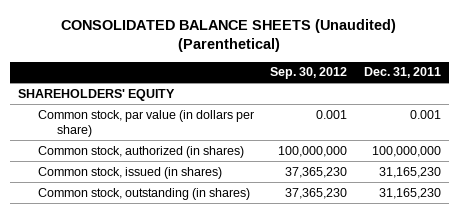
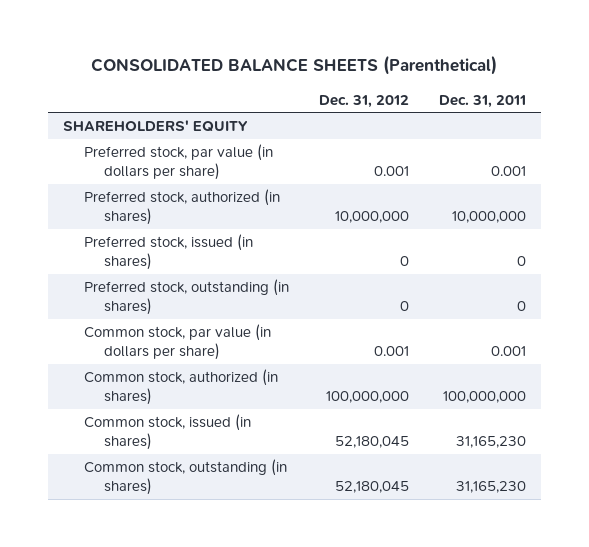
- CONSOLIDATED BALANCE SHEETS (Unaudited) (Parenthetical)
+ CONSOLIDATED BALANCE SHEETS (Parenthetical)
- | Sep. 30, 2012 | Dec. 31, 2011
+ | Dec. 31, 2012 | Dec. 31, 2011
+ Preferred stock, par value (in dollars per share) | 0.001 | 0.001
+ Preferred stock, authorized (in shares) | 10,000,000 | 10,000,000
+ Preferred stock, issued (in shares) | 0 | 0
+ Preferred stock, outstanding (in shares) | 0 | 0

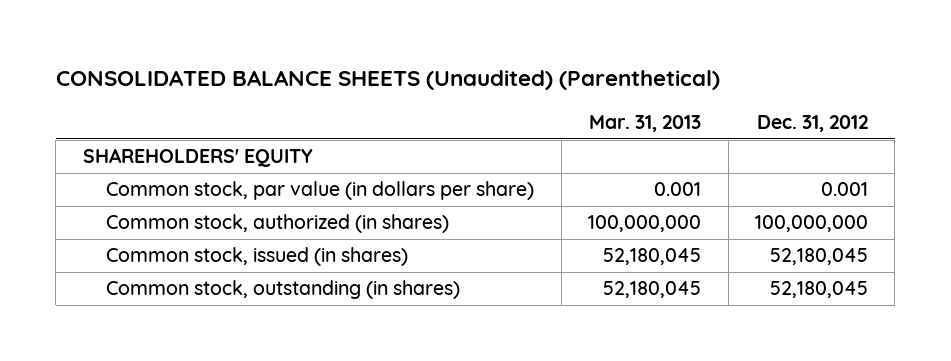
- CONSOLIDATED BALANCE SHEETS (Parenthetical)
+ CONSOLIDATED BALANCE SHEETS (Unaudited) (Parenthetical)
- | Dec. 31, 2012 | Dec. 31, 2011
+ | Mar. 31, 2013 | Dec. 31, 2012
- Preferred stock, par value (in dollars per share) | 0.001 | 0.001
- Preferred stock, authorized (in shares) | 10,000,000 | 10,000,000
- Preferred stock, issued (in shares) | 0 | 0
- Preferred stock, outstanding (in shares) | 0 | 0

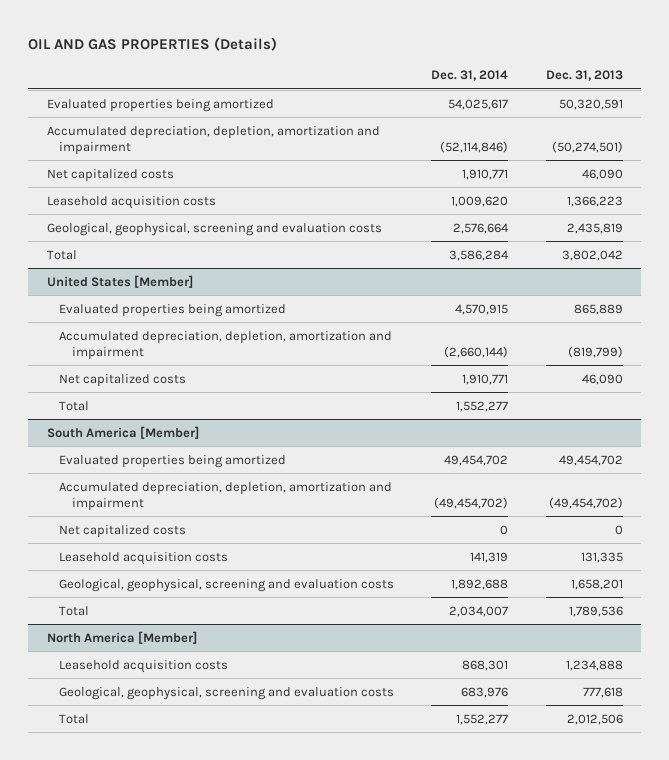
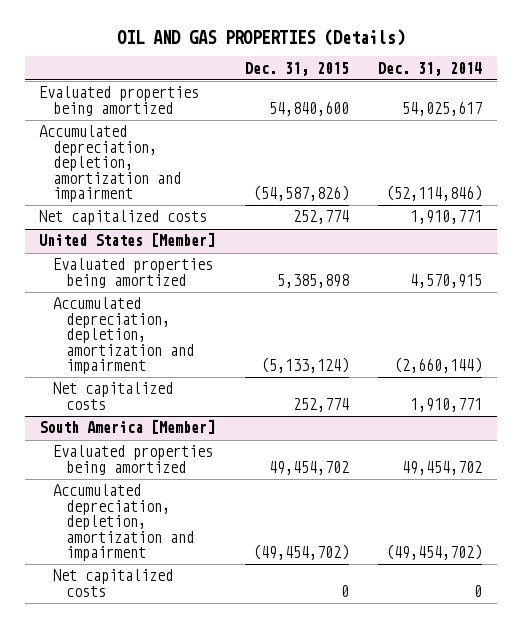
- | Dec. 31, 2014 | Dec. 31, 2013
+ | Dec. 31, 2015 | Dec. 31, 2014
- Leasehold acquisition costs | 1,009,620 | 1,366,223
- Geological, geophysical, screening and evaluation costs | 2,576,664 | 2,435,819
- Total | 3,586,284 | 3,802,042
@ United States [Member]
- Total | 1,552,277 |
@ South America [Member]
- Leasehold acquisition costs | 141,319 | 131,335
- Geological, geophysical, screening and evaluation costs | 1,892,688 | 1,658,201
- Total | 2,034,007 | 1,789,536
- North America [Member]
- Leasehold acquisition costs | 868,301 | 1,234,888
- Geological, geophysical, screening and evaluation costs | 683,976 | 777,618
- Total | 1,552,277 | 2,012,506

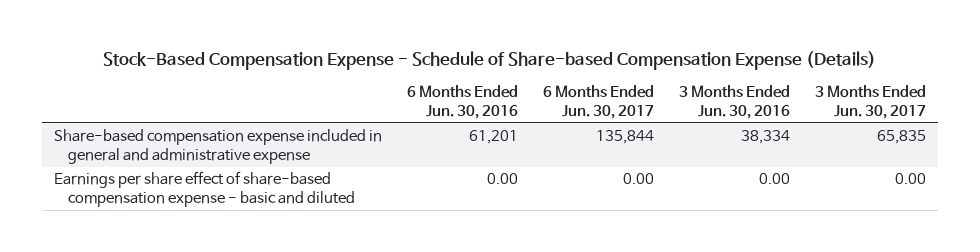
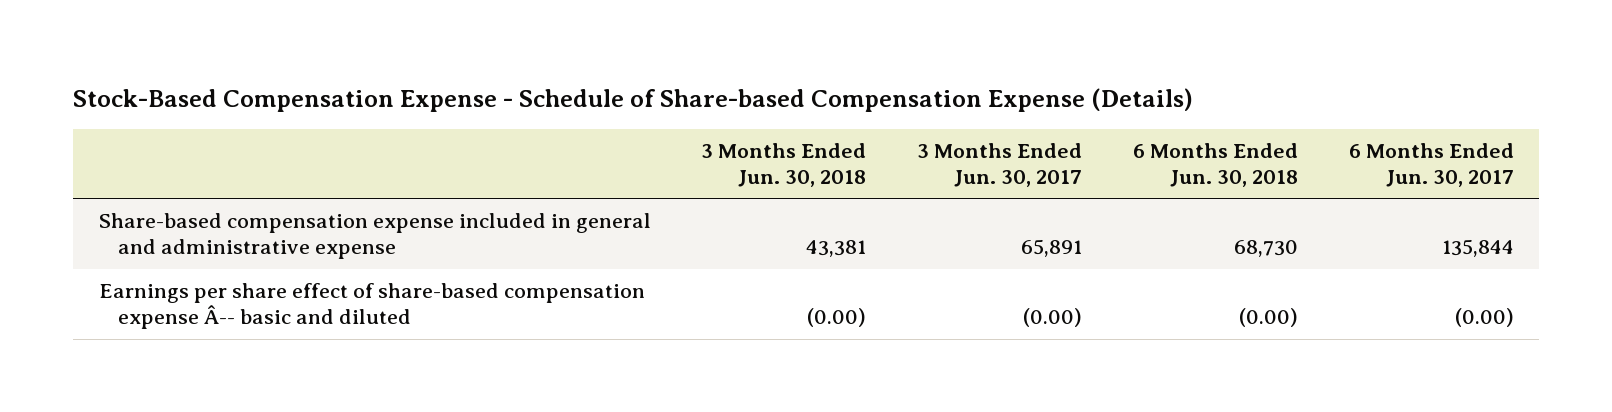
- | 6 Months Ended Jun. 30, 2016 | 6 Months Ended Jun. 30, 2017 | 3 Months Ended Jun. 30, 2016 | 3 Months Ended Jun. 30, 2017
+ | 3 Months Ended Jun. 30, 2018 | 3 Months Ended Jun. 30, 2017 | 6 Months Ended Jun. 30, 2018 | 6 Months Ended Jun. 30, 2017
- Share-based compensation expense included in general and administrative expense | 61,201 | 135,844 | 38,334 | 65,835
- Earnings per share effect of share-based compensation expense - basic and diluted | 0.00 | 0.00 | 0.00 | 0.00
+ Share-based compensation expense included in general and administrative expense | 43,381 | 65,891 | 68,730 | 135,844
+ Earnings per share effect of share-based compensation expense Â-- basic and diluted | (0.00) | (0.00) | (0.00) | (0.00)

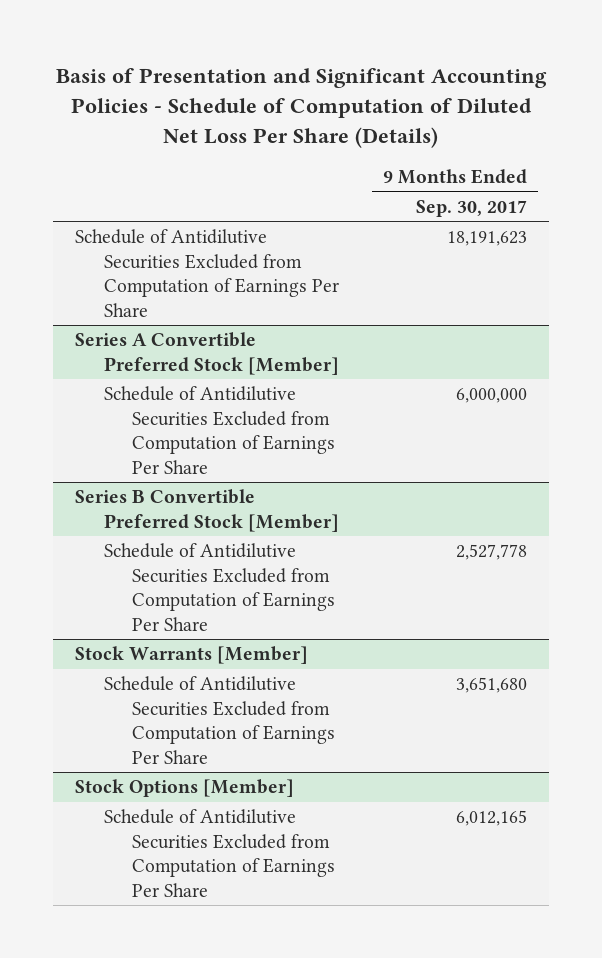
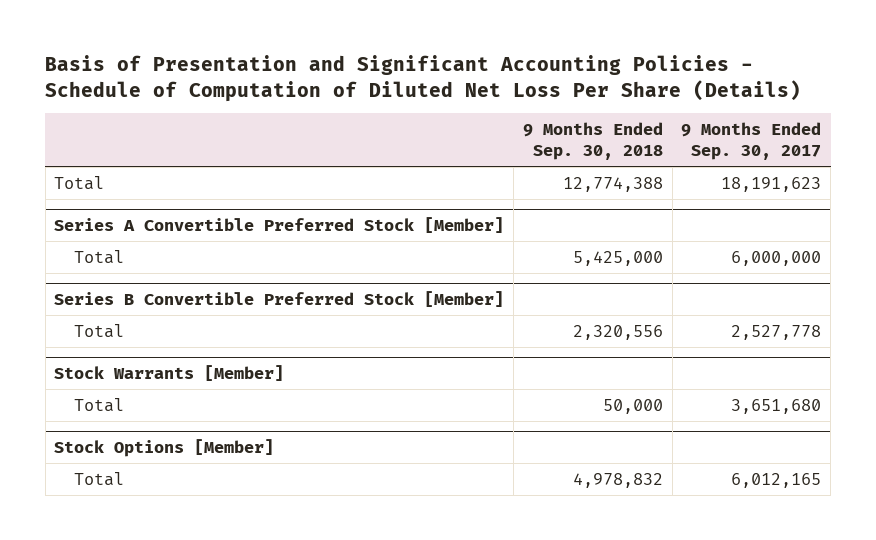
- | 9 Months Ended Sep. 30, 2017
+ | 9 Months Ended Sep. 30, 2018 | 9 Months Ended Sep. 30, 2017
- Schedule of Antidilutive Securities Excluded from Computation of Earnings Per Share | 18,191,623
+ Total | 12,774,388 | 18,191,623
@ Series A Convertible Preferred Stock [Member]
- Schedule of Antidilutive Securities Excluded from Computation of Earnings Per Share | 6,000,000
+ Total | 5,425,000 | 6,000,000
@ Series B Convertible Preferred Stock [Member]
- Schedule of Antidilutive Securities Excluded from Computation of Earnings Per Share | 2,527,778
+ Total | 2,320,556 | 2,527,778
@ Stock Warrants [Member]
- Schedule of Antidilutive Securities Excluded from Computation of Earnings Per Share | 3,651,680
+ Total | 50,000 | 3,651,680
@ Stock Options [Member]
- Schedule of Antidilutive Securities Excluded from Computation of Earnings Per Share | 6,012,165
+ Total | 4,978,832 | 6,012,165

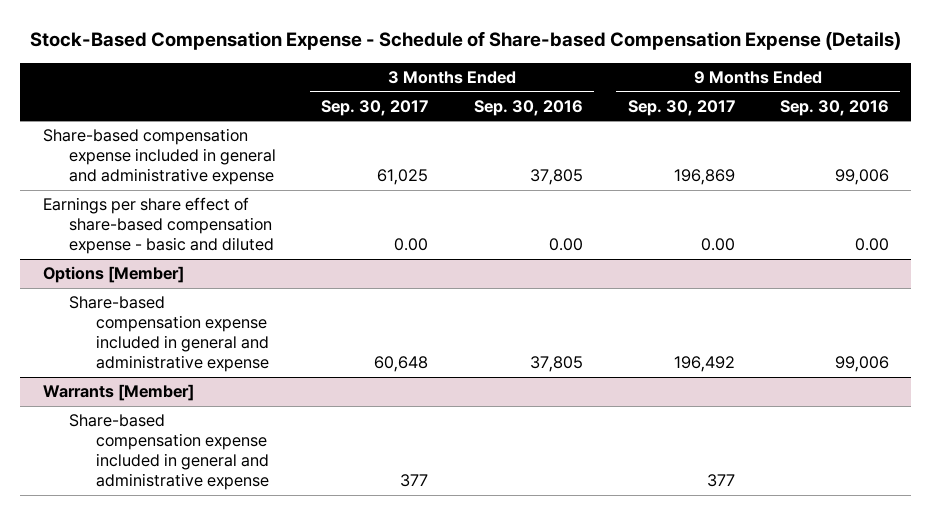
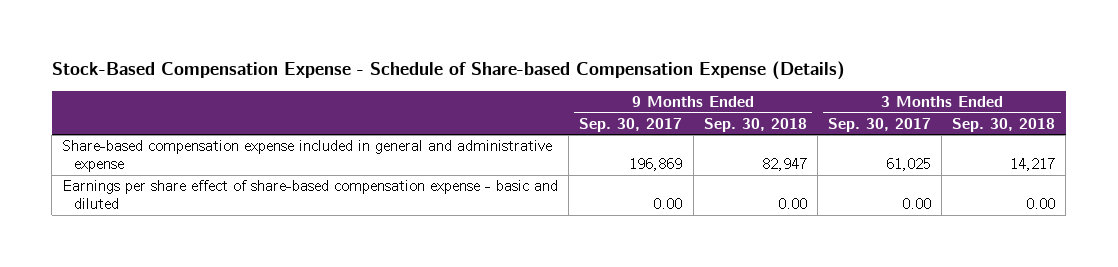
- | 3 Months Ended Sep. 30, 2017 | 3 Months Ended Sep. 30, 2016 | 9 Months Ended Sep. 30, 2017 | 9 Months Ended Sep. 30, 2016
+ | 9 Months Ended Sep. 30, 2017 | 9 Months Ended Sep. 30, 2018 | 3 Months Ended Sep. 30, 2017 | 3 Months Ended Sep. 30, 2018
- Options [Member]
- Share-based compensation expense included in general and administrative expense | 60,648 | 37,805 | 196,492 | 99,006
- Warrants [Member]
- Share-based compensation expense included in general and administrative expense | 377 | | 377 |

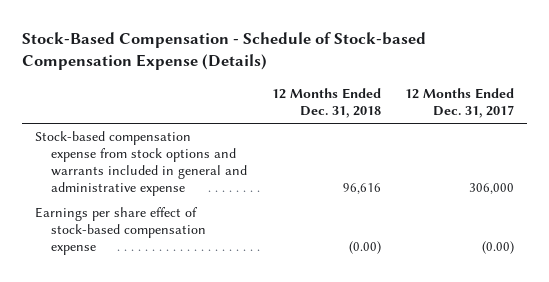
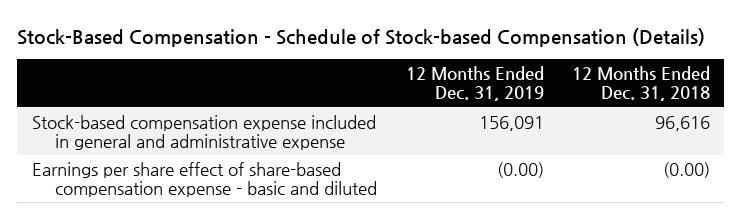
- Stock-Based Compensation - Schedule of Stock-based Compensation Expense (Details)
+ Stock-Based Compensation - Schedule of Stock-based Compensation (Details)
- | 12 Months Ended Dec. 31, 2018 | 12 Months Ended Dec. 31, 2017
+ | 12 Months Ended Dec. 31, 2019 | 12 Months Ended Dec. 31, 2018
- Stock-based compensation expense from stock options and warrants included in general and administrative expense | 96,616 | 306,000
- Earnings per share effect of stock-based compensation expense | (0.00) | (0.00)
+ Stock-based compensation expense included in general and administrative expense | 156,091 | 96,616
+ Earnings per share effect of share-based compensation expense - basic and diluted | (0.00) | (0.00)

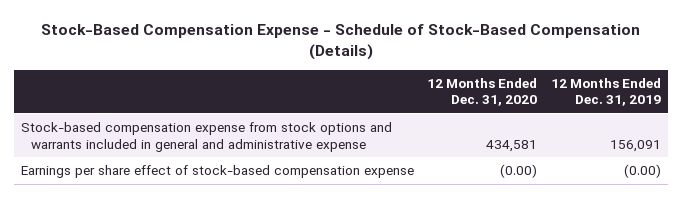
- Stock-Based Compensation - Schedule of Stock-based Compensation (Details)
+ Stock-Based Compensation Expense - Schedule of Stock-Based Compensation (Details)
- | 12 Months Ended Dec. 31, 2019 | 12 Months Ended Dec. 31, 2018
+ | 12 Months Ended Dec. 31, 2020 | 12 Months Ended Dec. 31, 2019
- Stock-based compensation expense included in general and administrative expense | 156,091 | 96,616
- Earnings per share effect of share-based compensation expense - basic and diluted | (0.00) | (0.00)
+ Stock-based compensation expense from stock options and warrants included in general and administrative expense | 434,581 | 156,091
+ Earnings per share effect of stock-based compensation expense | (0.00) | (0.00)

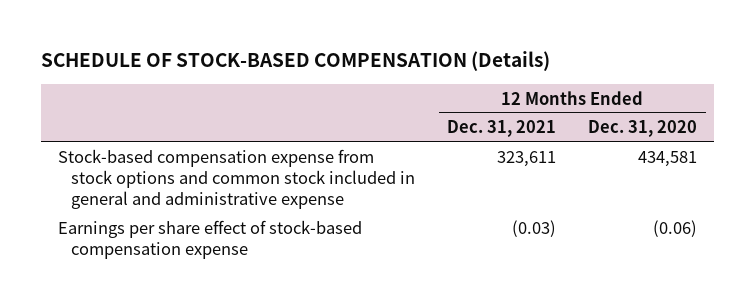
- Stock-Based Compensation Expense - Schedule of Stock-Based Compensation (Details)
+ SCHEDULE OF STOCK-BASED COMPENSATION (Details)
- | 12 Months Ended Dec. 31, 2020 | 12 Months Ended Dec. 31, 2019
+ | 12 Months Ended Dec. 31, 2021 | 12 Months Ended Dec. 31, 2020
- Stock-based compensation expense from stock options and warrants included in general and administrative expense | 434,581 | 156,091
- Earnings per share effect of stock-based compensation expense | (0.00) | (0.00)
+ Stock-based compensation expense from stock options and common stock included in general and administrative expense | 323,611 | 434,581
+ Earnings per share effect of stock-based compensation expense | (0.03) | (0.06)

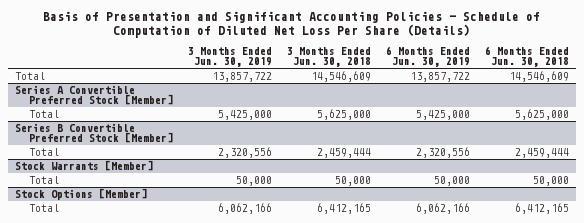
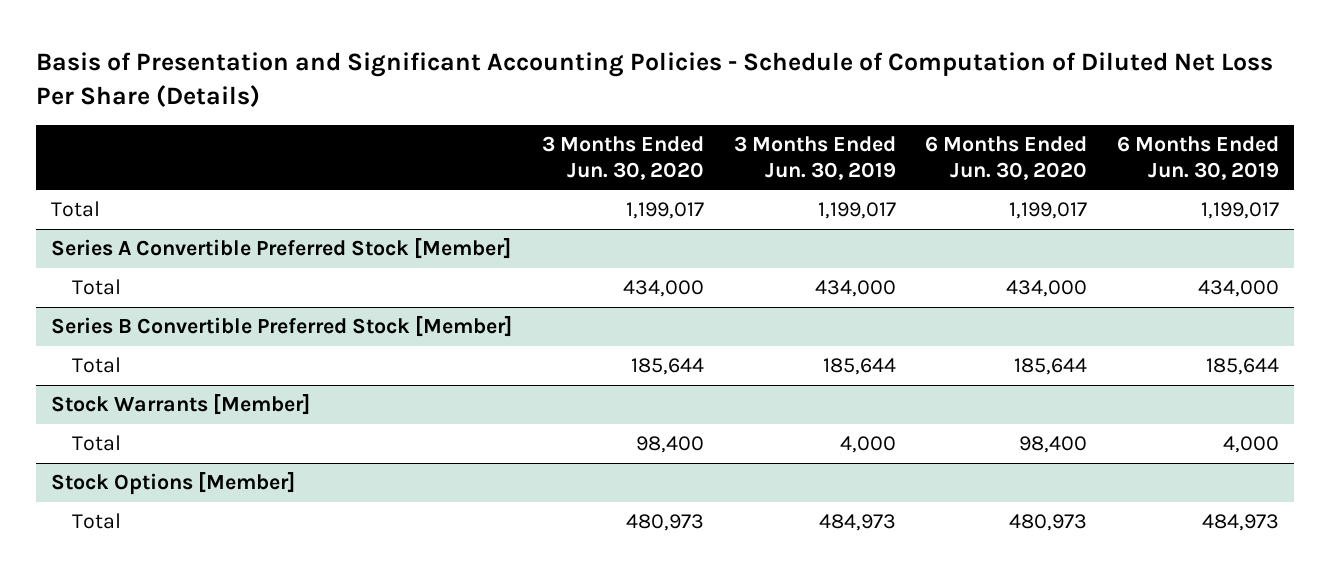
- | 3 Months Ended Jun. 30, 2019 | 3 Months Ended Jun. 30, 2018 | 6 Months Ended Jun. 30, 2019 | 6 Months Ended Jun. 30, 2018
+ | 3 Months Ended Jun. 30, 2020 | 3 Months Ended Jun. 30, 2019 | 6 Months Ended Jun. 30, 2020 | 6 Months Ended Jun. 30, 2019
- Total | 13,857,722 | 14,546,609 | 13,857,722 | 14,546,609
+ Total | 1,199,017 | 1,199,017 | 1,199,017 | 1,199,017
@ Series A Convertible Preferred Stock [Member]
- Total | 5,425,000 | 5,625,000 | 5,425,000 | 5,625,000
+ Total | 434,000 | 434,000 | 434,000 | 434,000
@ Series B Convertible Preferred Stock [Member]
- Total | 2,320,556 | 2,459,444 | 2,320,556 | 2,459,444
+ Total | 185,644 | 185,644 | 185,644 | 185,644
@ Stock Warrants [Member]
- Total | 50,000 | 50,000 | 50,000 | 50,000
+ Total | 98,400 | 4,000 | 98,400 | 4,000
@ Stock Options [Member]
- Total | 6,062,166 | 6,412,165 | 6,062,166 | 6,412,165
+ Total | 480,973 | 484,973 | 480,973 | 484,973

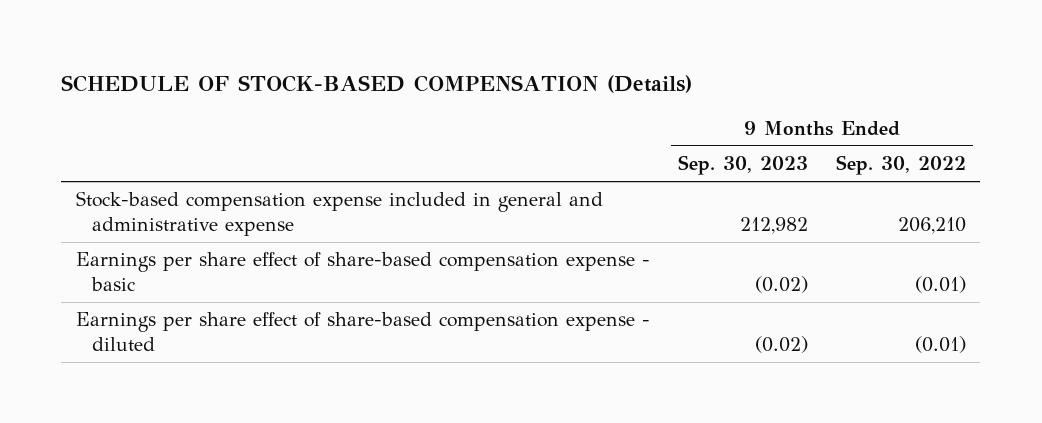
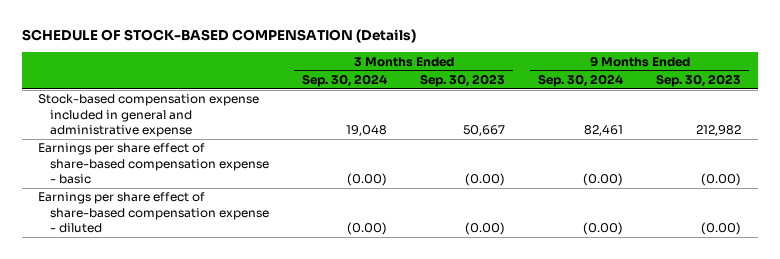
- | 9 Months Ended Sep. 30, 2023 | 9 Months Ended Sep. 30, 2022
+ | 3 Months Ended Sep. 30, 2024 | 3 Months Ended Sep. 30, 2023 | 9 Months Ended Sep. 30, 2024 | 9 Months Ended Sep. 30, 2023
- Earnings per share effect of share-based compensation expense - basic | (0.02) | (0.01)
- Earnings per share effect of share-based compensation expense - diluted | (0.02) | (0.01)
+ Earnings per share effect of share-based compensation expense - basic | (0.00) | (0.00) | (0.00) | (0.00)
+ Earnings per share effect of share-based compensation expense - diluted | (0.00) | (0.00) | (0.00) | (0.00)

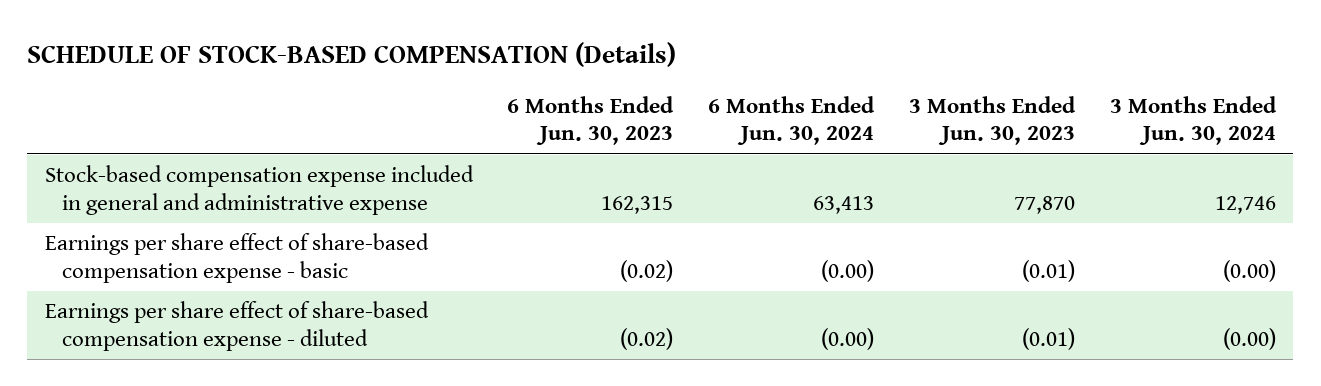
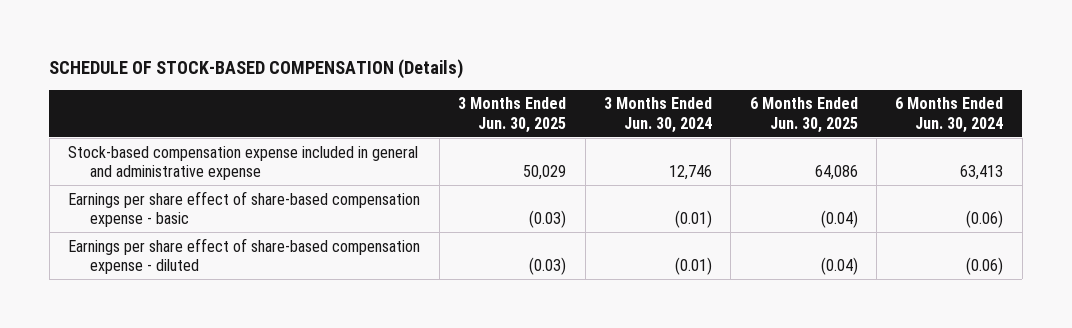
- | 6 Months Ended Jun. 30, 2023 | 6 Months Ended Jun. 30, 2024 | 3 Months Ended Jun. 30, 2023 | 3 Months Ended Jun. 30, 2024
+ | 3 Months Ended Jun. 30, 2025 | 3 Months Ended Jun. 30, 2024 | 6 Months Ended Jun. 30, 2025 | 6 Months Ended Jun. 30, 2024
- Earnings per share effect of share-based compensation expense - basic | (0.02) | (0.00) | (0.01) | (0.00)
- Earnings per share effect of share-based compensation expense - diluted | (0.02) | (0.00) | (0.01) | (0.00)
+ Earnings per share effect of share-based compensation expense - basic | (0.03) | (0.01) | (0.04) | (0.06)
+ Earnings per share effect of share-based compensation expense - diluted | (0.03) | (0.01) | (0.04) | (0.06)

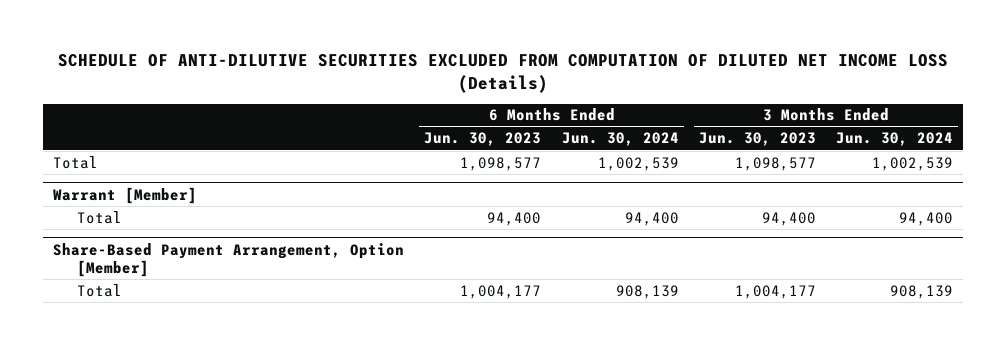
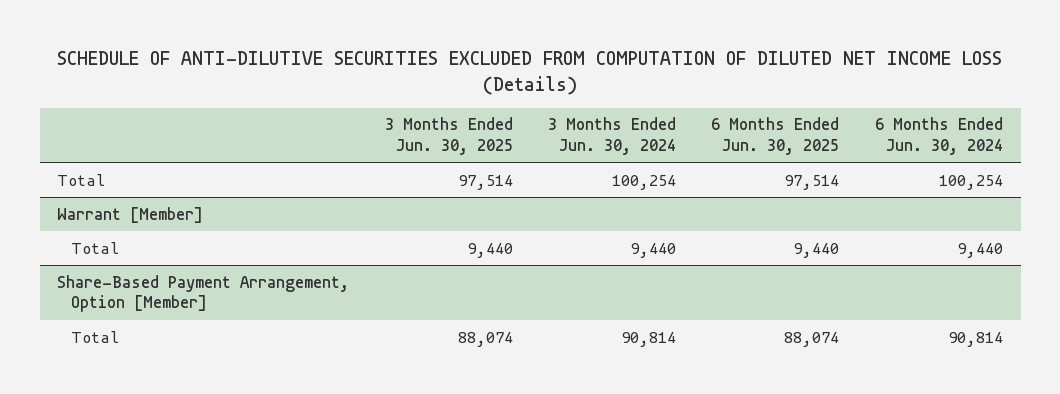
- | 6 Months Ended Jun. 30, 2023 | 6 Months Ended Jun. 30, 2024 | 3 Months Ended Jun. 30, 2023 | 3 Months Ended Jun. 30, 2024
+ | 3 Months Ended Jun. 30, 2025 | 3 Months Ended Jun. 30, 2024 | 6 Months Ended Jun. 30, 2025 | 6 Months Ended Jun. 30, 2024
- Total | 1,098,577 | 1,002,539 | 1,098,577 | 1,002,539
+ Total | 97,514 | 100,254 | 97,514 | 100,254
@ Warrant [Member]
- Total | 94,400 | 94,400 | 94,400 | 94,400
+ Total | 9,440 | 9,440 | 9,440 | 9,440
@ Share-Based Payment Arrangement, Option [Member]
- Total | 1,004,177 | 908,139 | 1,004,177 | 908,139
+ Total | 88,074 | 90,814 | 88,074 | 90,814

